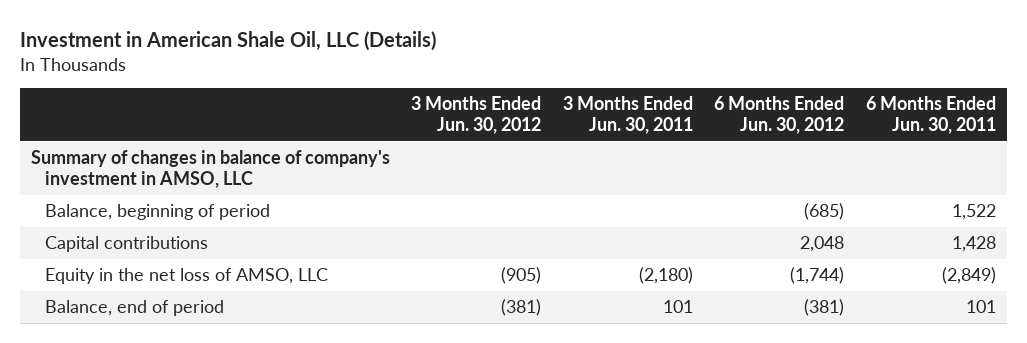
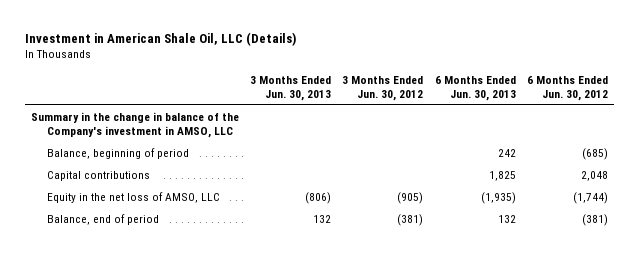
- | 3 Months Ended Jun. 30, 2012 | 3 Months Ended Jun. 30, 2011 | 6 Months Ended Jun. 30, 2012 | 6 Months Ended Jun. 30, 2011
+ | 3 Months Ended Jun. 30, 2013 | 3 Months Ended Jun. 30, 2012 | 6 Months Ended Jun. 30, 2013 | 6 Months Ended Jun. 30, 2012
- Summary of changes in balance of company's investment in AMSO, LLC
+ Summary in the change in balance of the Company's investment in AMSO, LLC

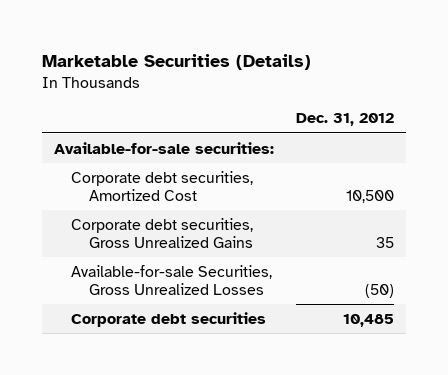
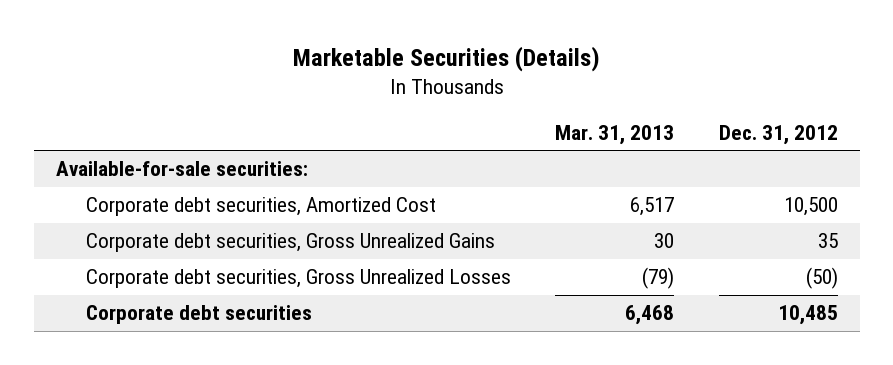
- | Dec. 31, 2012
+ | Mar. 31, 2013 | Dec. 31, 2012
- Available-for-sale Securities, Gross Unrealized Losses | (50)
+ Corporate debt securities, Gross Unrealized Losses | (79) | (50)

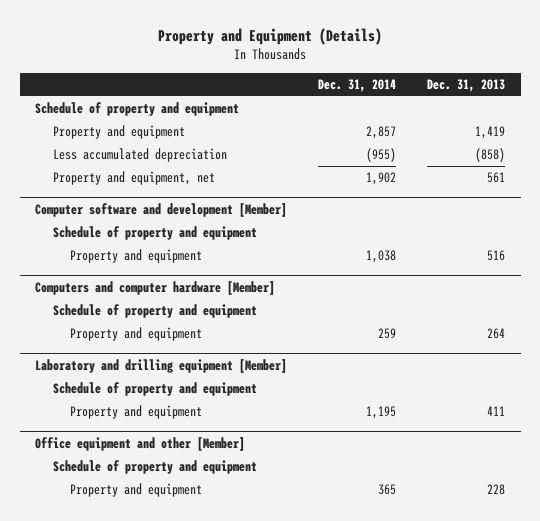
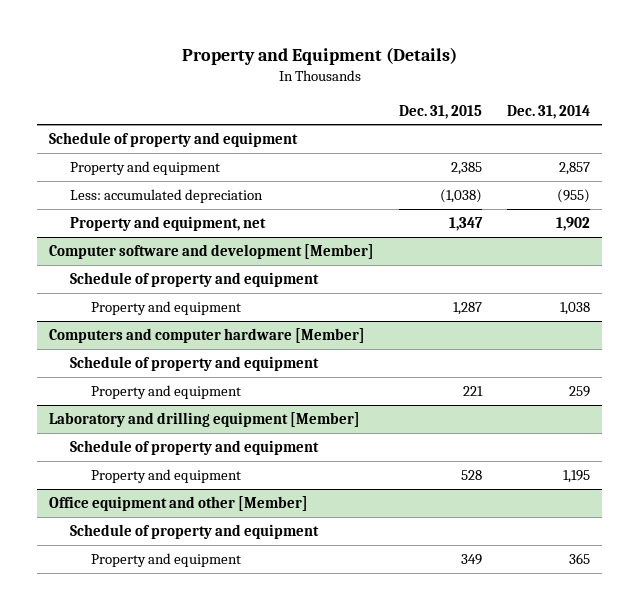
- | Dec. 31, 2014 | Dec. 31, 2013
+ | Dec. 31, 2015 | Dec. 31, 2014
- Less accumulated depreciation | (955) | (858)
+ Less: accumulated depreciation | (1,038) | (955)

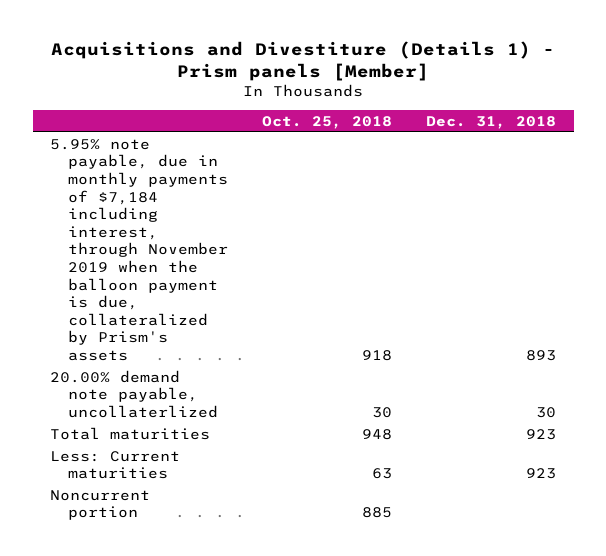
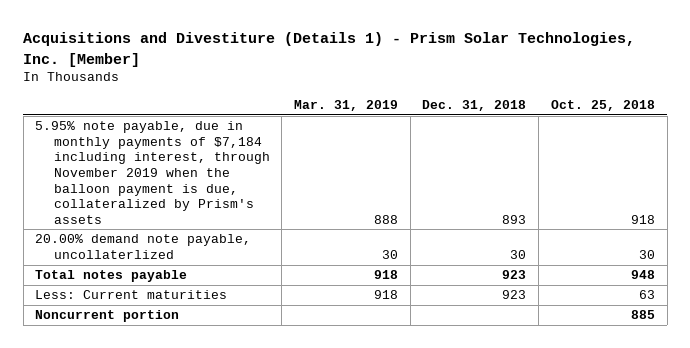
- Acquisitions and Divestiture (Details 1) - Prism panels [Member]
+ Acquisitions and Divestiture (Details 1) - Prism Solar Technologies, Inc. [Member]
- | Oct. 25, 2018 | Dec. 31, 2018
+ | Mar. 31, 2019 | Dec. 31, 2018 | Oct. 25, 2018
- Total maturities | 948 | 923
+ Total notes payable | 918 | 923 | 948

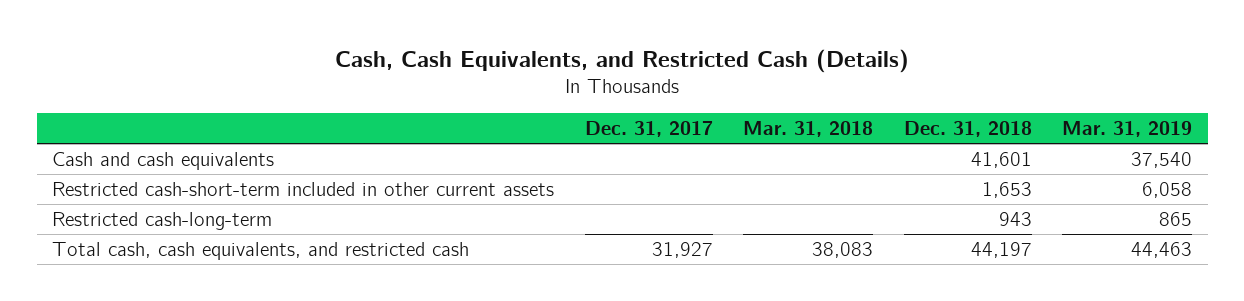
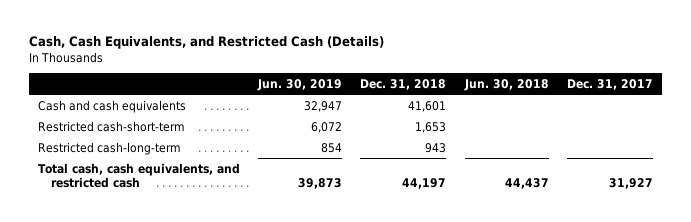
- | Dec. 31, 2017 | Mar. 31, 2018 | Dec. 31, 2018 | Mar. 31, 2019
+ | Jun. 30, 2019 | Dec. 31, 2018 | Jun. 30, 2018 | Dec. 31, 2017
- Restricted cash-short-term included in other current assets | | | 1,653 | 6,058
+ Restricted cash-short-term | 6,072 | 1,653 | |

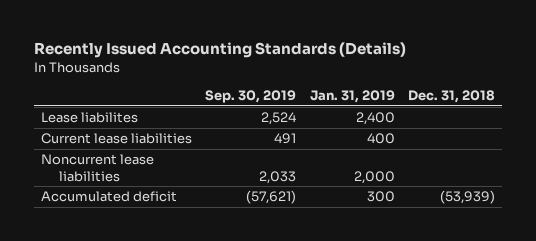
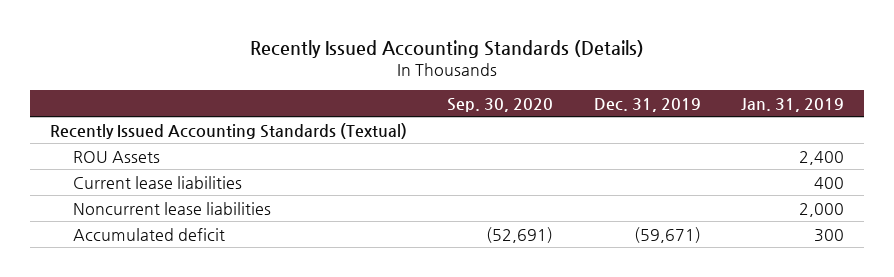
- | Sep. 30, 2019 | Jan. 31, 2019 | Dec. 31, 2018
+ | Sep. 30, 2020 | Dec. 31, 2019 | Jan. 31, 2019
- Lease liabilites | 2,524 | 2,400 |
+ Recently Issued Accounting Standards (Textual)
+ ROU Assets | | | 2,400

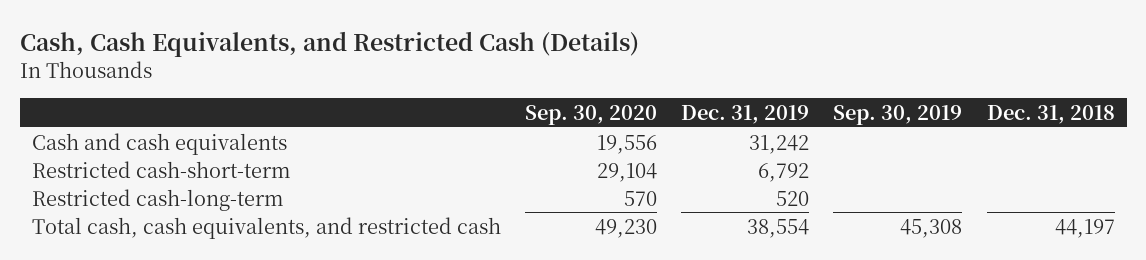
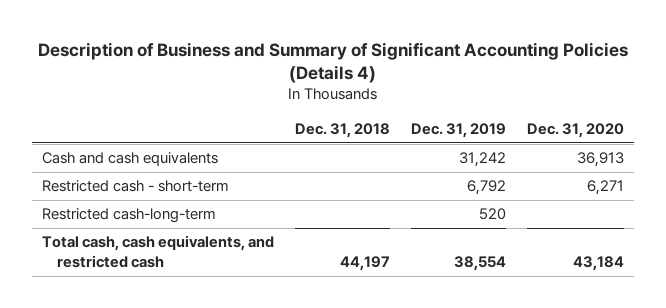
- Cash, Cash Equivalents, and Restricted Cash (Details)
+ Description of Business and Summary of Significant Accounting Policies (Details 4)
- | Sep. 30, 2020 | Dec. 31, 2019 | Sep. 30, 2019 | Dec. 31, 2018
+ | Dec. 31, 2018 | Dec. 31, 2019 | Dec. 31, 2020
- Restricted cash-short-term | 29,104 | 6,792 | |
+ Restricted cash - short-term | | 6,792 | 6,271

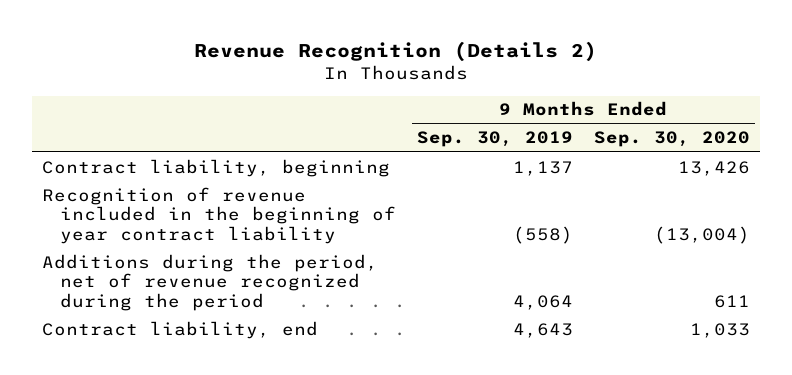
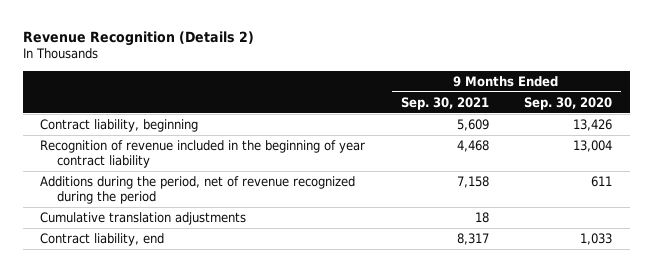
- | 9 Months Ended Sep. 30, 2019 | 9 Months Ended Sep. 30, 2020
+ | 9 Months Ended Sep. 30, 2021 | 9 Months Ended Sep. 30, 2020
- Recognition of revenue included in the beginning of year contract liability | (558) | (13,004)
+ Recognition of revenue included in the beginning of year contract liability | 4,468 | 13,004
+ Cumulative translation adjustments | 18 |

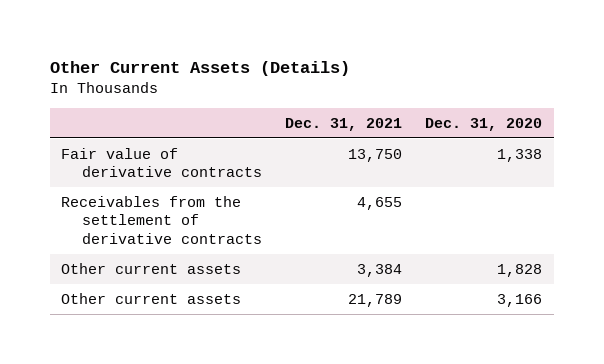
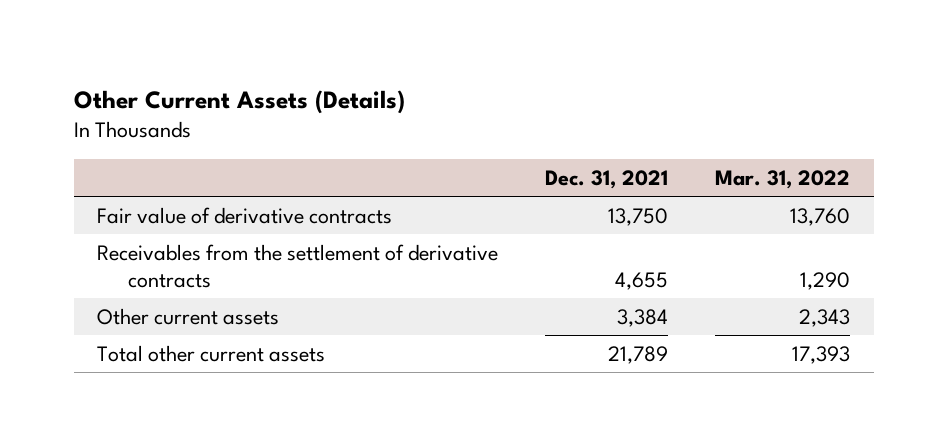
- | Dec. 31, 2021 | Dec. 31, 2020
+ | Dec. 31, 2021 | Mar. 31, 2022
- Other current assets | 21,789 | 3,166
+ Total other current assets | 21,789 | 17,393

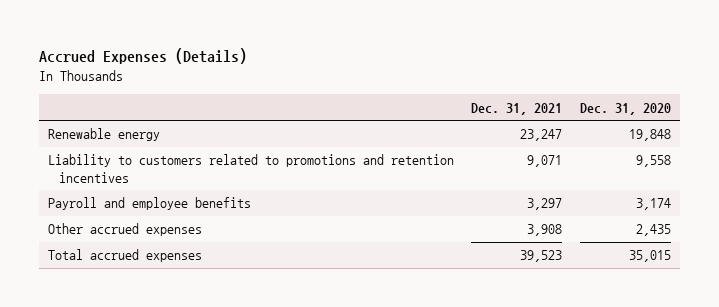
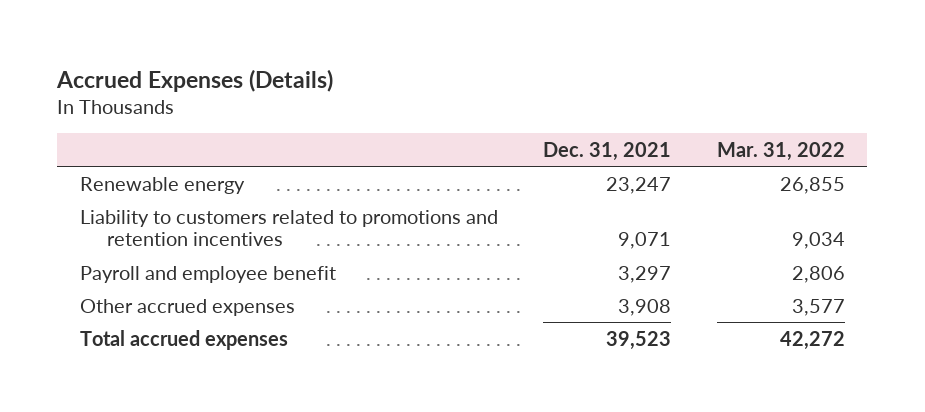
- | Dec. 31, 2021 | Dec. 31, 2020
+ | Dec. 31, 2021 | Mar. 31, 2022
- Payroll and employee benefits | 3,297 | 3,174
+ Payroll and employee benefit | 3,297 | 2,806

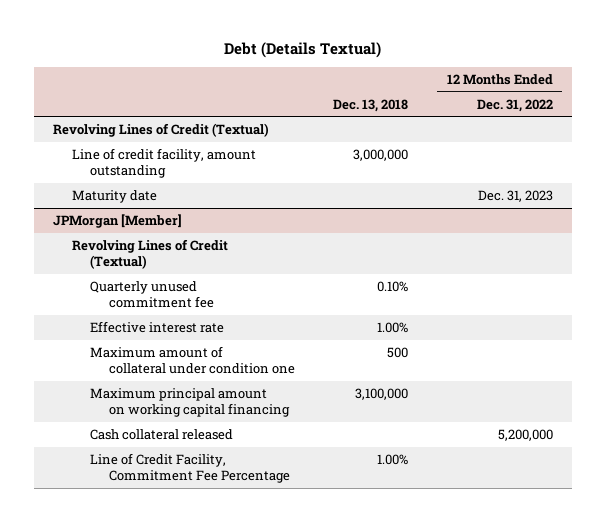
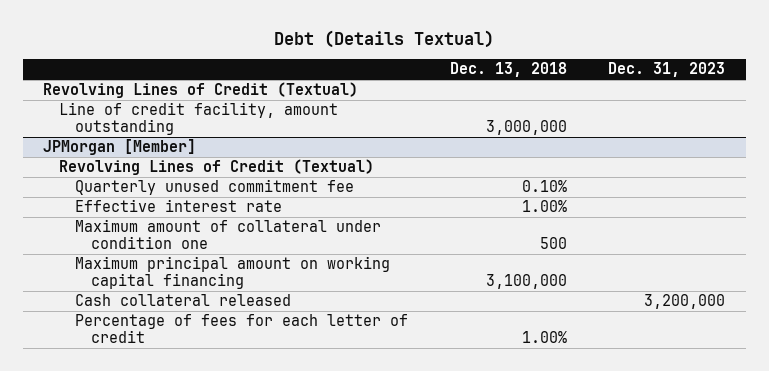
- | Dec. 13, 2018 | 12 Months Ended Dec. 31, 2022
+ | Dec. 13, 2018 | Dec. 31, 2023
- Maturity date | | Dec. 31, 2023
@ JPMorgan [Member]
- Line of Credit Facility, Commitment Fee Percentage | 1.00% |
+ Percentage of fees for each letter of credit | 1.00% |

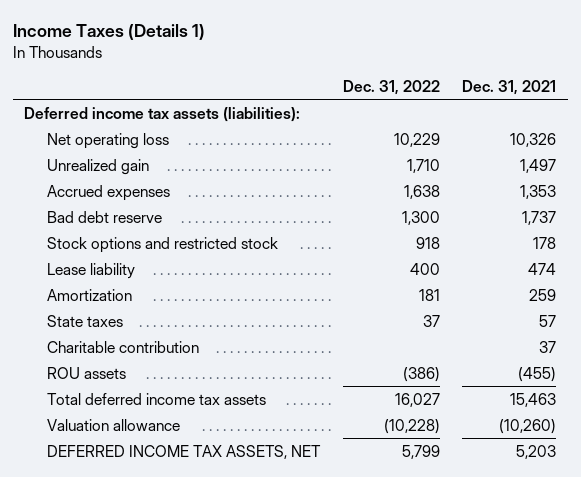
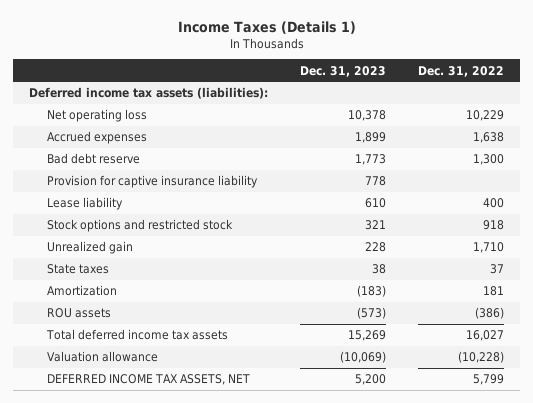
- | Dec. 31, 2022 | Dec. 31, 2021
+ | Dec. 31, 2023 | Dec. 31, 2022
+ Provision for captive insurance liability | 778 |
moved down: Stock options and restricted stock | 321 | 918
moved down: Unrealized gain | 228 | 1,710
- Charitable contribution | | 37
moved down: Amortization | (183) | 181

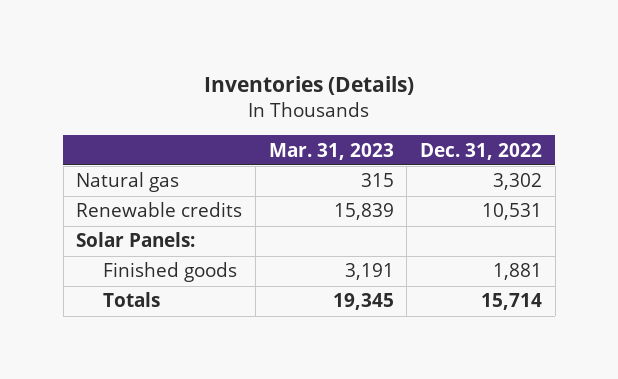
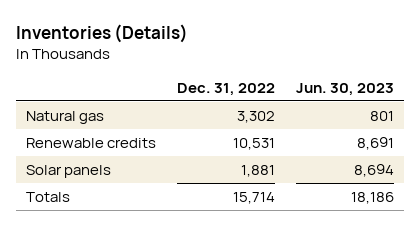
- | Mar. 31, 2023 | Dec. 31, 2022
+ | Dec. 31, 2022 | Jun. 30, 2023
- Solar Panels:
- Finished goods | 3,191 | 1,881
+ Solar panels | 1,881 | 8,694

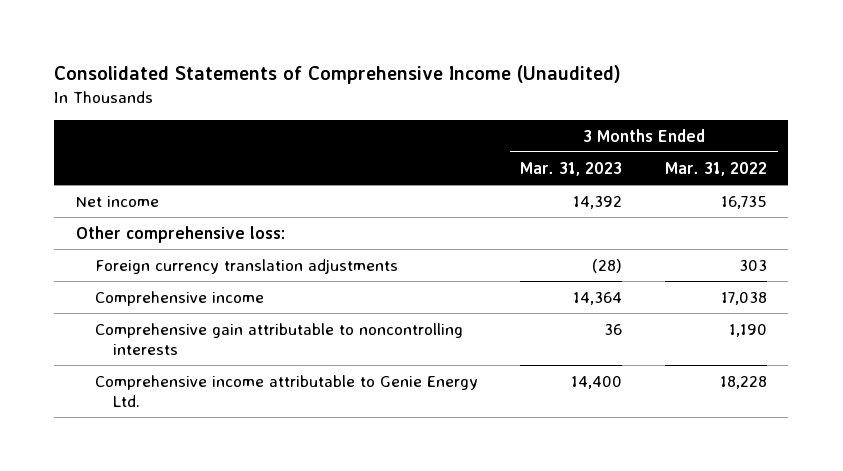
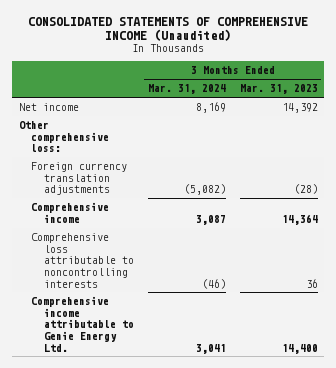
- Consolidated Statements of Comprehensive Income (Unaudited)
+ CONSOLIDATED STATEMENTS OF COMPREHENSIVE INCOME (Unaudited)
- | 3 Months Ended Mar. 31, 2023 | 3 Months Ended Mar. 31, 2022
+ | 3 Months Ended Mar. 31, 2024 | 3 Months Ended Mar. 31, 2023
- Comprehensive gain attributable to noncontrolling interests | 36 | 1,190
+ Comprehensive loss attributable to noncontrolling interests | (46) | 36

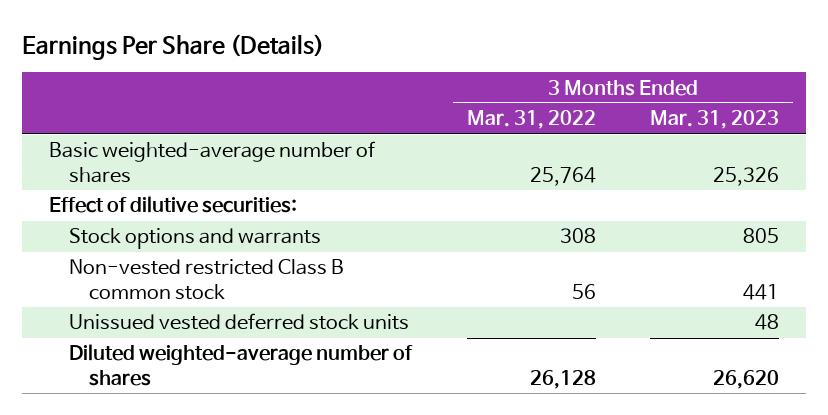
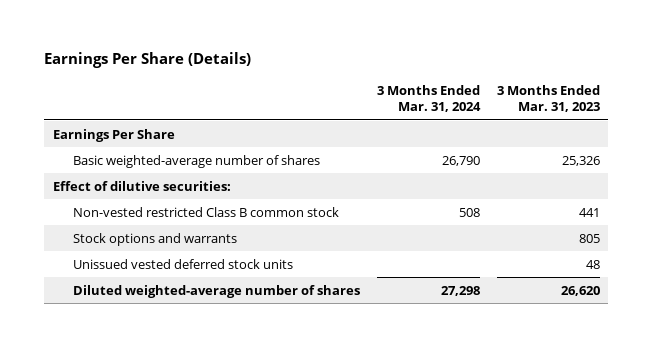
- | 3 Months Ended Mar. 31, 2022 | 3 Months Ended Mar. 31, 2023
+ | 3 Months Ended Mar. 31, 2024 | 3 Months Ended Mar. 31, 2023
+ Earnings Per Share
moved down: Stock options and warrants | | 805

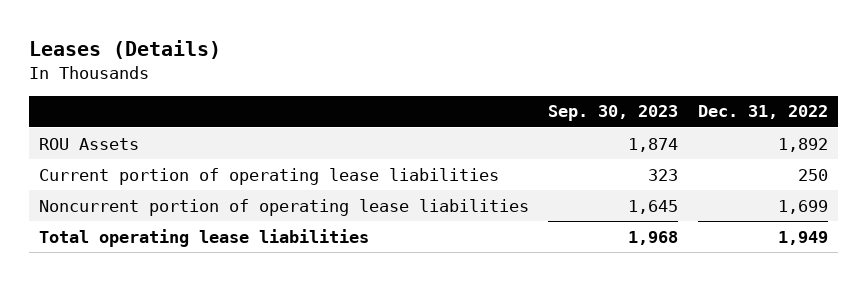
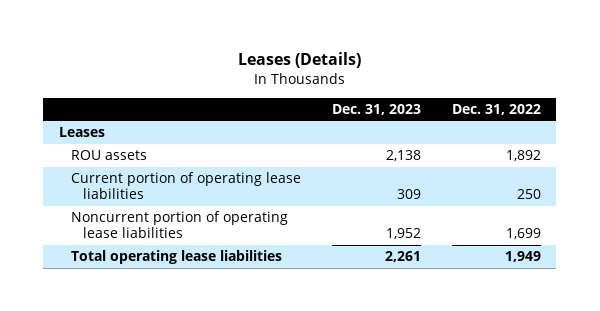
- | Sep. 30, 2023 | Dec. 31, 2022
+ | Dec. 31, 2023 | Dec. 31, 2022
- ROU Assets | 1,874 | 1,892
+ Leases
+ ROU assets | 2,138 | 1,892

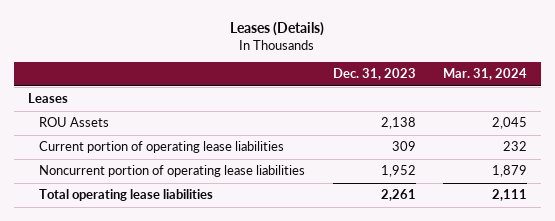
- | Dec. 31, 2023 | Dec. 31, 2022
+ | Dec. 31, 2023 | Mar. 31, 2024
- ROU assets | 2,138 | 1,892
+ ROU Assets | 2,138 | 2,045

